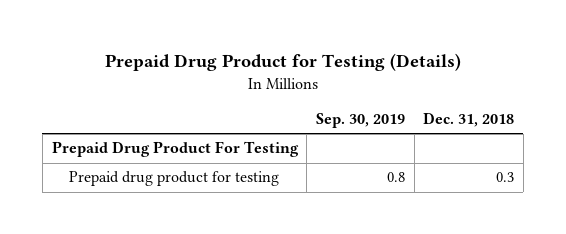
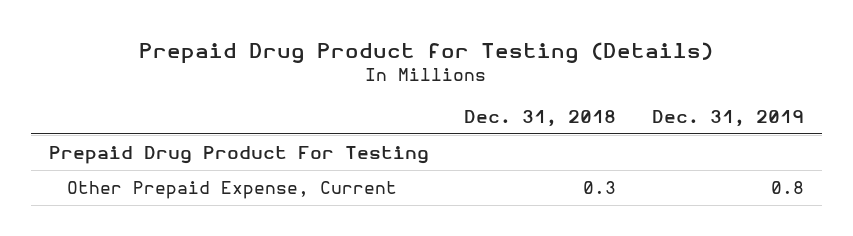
- | Sep. 30, 2019 | Dec. 31, 2018
+ | Dec. 31, 2018 | Dec. 31, 2019
- Prepaid drug product for testing | 0.8 | 0.3
+ Other Prepaid Expense, Current | 0.3 | 0.8

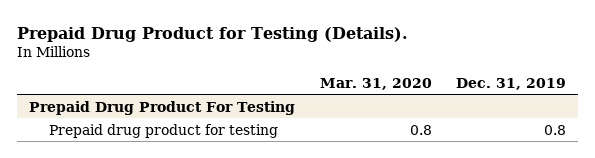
- Prepaid Drug Product for Testing (Details)
+ Prepaid Drug Product for Testing (Details).
- | Dec. 31, 2018 | Dec. 31, 2019
+ | Mar. 31, 2020 | Dec. 31, 2019
- Other Prepaid Expense, Current | 0.3 | 0.8
+ Prepaid drug product for testing | 0.8 | 0.8

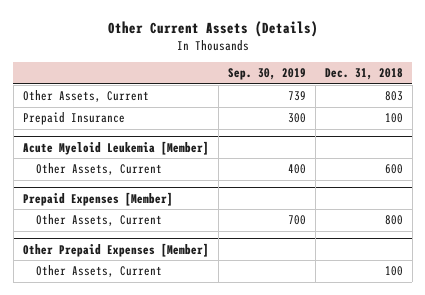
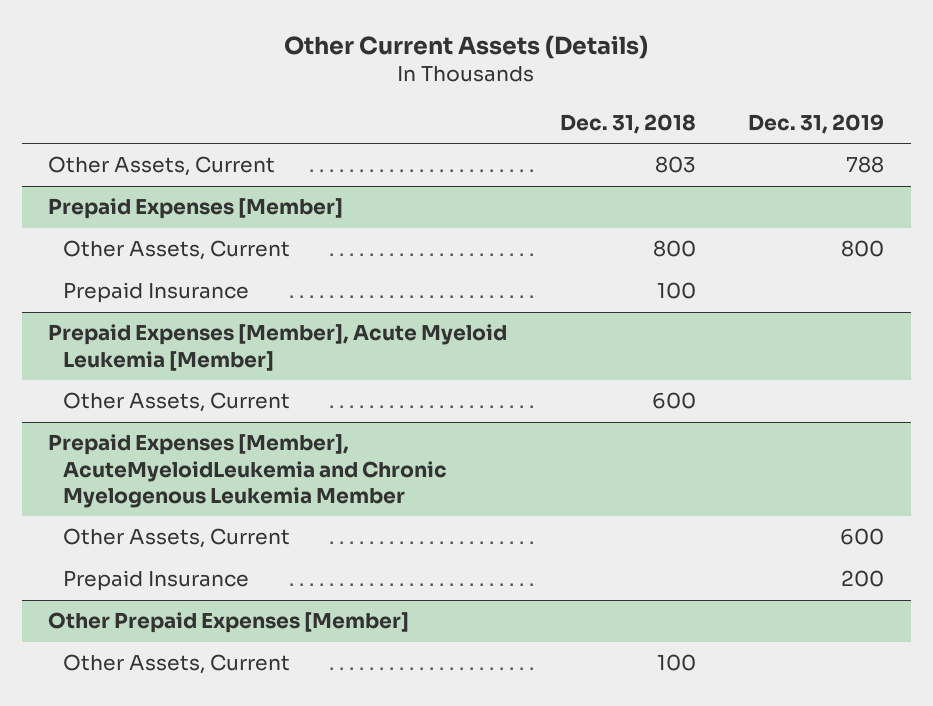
- | Sep. 30, 2019 | Dec. 31, 2018
+ | Dec. 31, 2018 | Dec. 31, 2019
- Prepaid Insurance | 300 | 100
- Acute Myeloid Leukemia [Member]
- Other Assets, Current | 400 | 600
@ Prepaid Expenses [Member]
+ Prepaid Insurance | 100 |
+ Prepaid Expenses [Member], Acute Myeloid Leukemia [Member]
+ Other Assets, Current | 600 |
+ Prepaid Expenses [Member], AcuteMyeloidLeukemia and Chronic Myelogenous Leukemia Member
+ Other Assets, Current | | 600
+ Prepaid Insurance | | 200

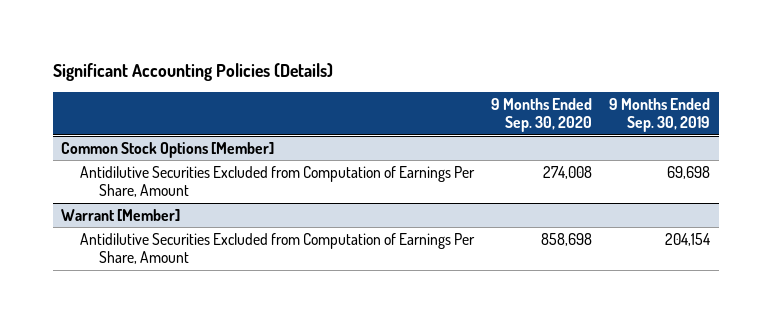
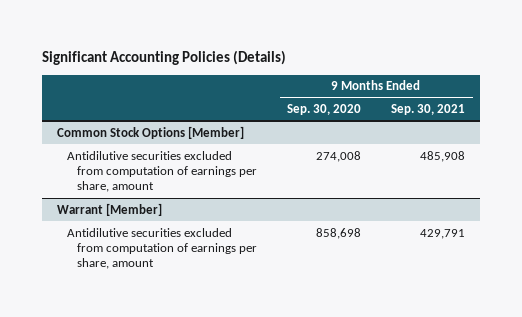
- | 9 Months Ended Sep. 30, 2020 | 9 Months Ended Sep. 30, 2019
+ | 9 Months Ended Sep. 30, 2020 | 9 Months Ended Sep. 30, 2021
@ Common Stock Options [Member]
- Antidilutive Securities Excluded from Computation of Earnings Per Share, Amount | 274,008 | 69,698
+ Antidilutive securities excluded from computation of earnings per share, amount | 274,008 | 485,908
@ Warrant [Member]
- Antidilutive Securities Excluded from Computation of Earnings Per Share, Amount | 858,698 | 204,154
+ Antidilutive securities excluded from computation of earnings per share, amount | 858,698 | 429,791

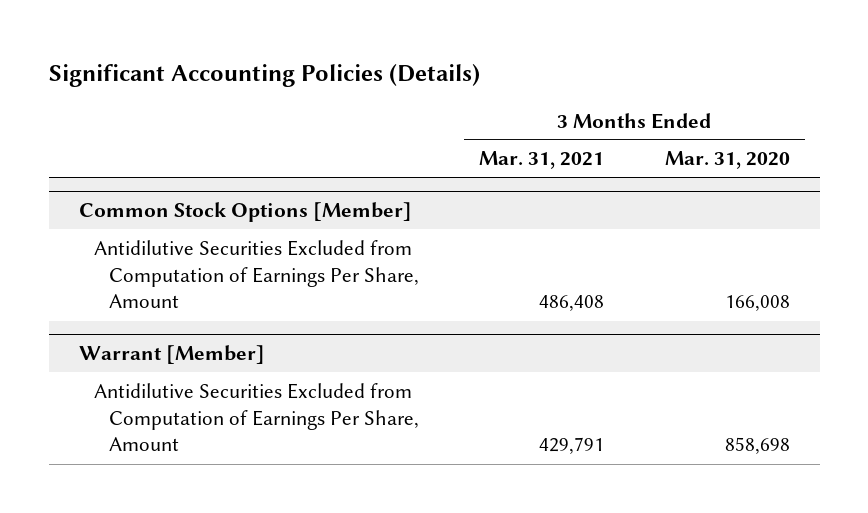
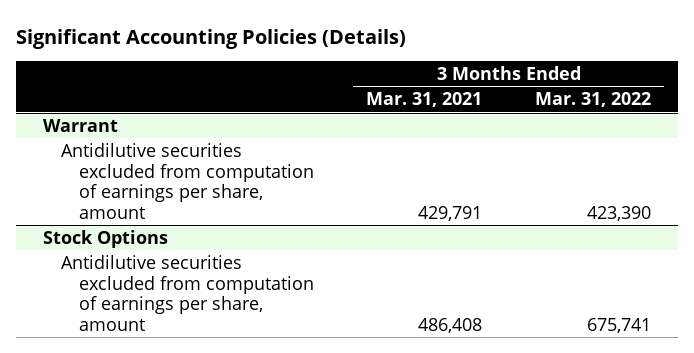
- | 3 Months Ended Mar. 31, 2021 | 3 Months Ended Mar. 31, 2020
+ | 3 Months Ended Mar. 31, 2021 | 3 Months Ended Mar. 31, 2022
- Common Stock Options [Member]
- Antidilutive Securities Excluded from Computation of Earnings Per Share, Amount | 486,408 | 166,008
- Warrant [Member]
- Antidilutive Securities Excluded from Computation of Earnings Per Share, Amount | 429,791 | 858,698
+ Warrant
+ Antidilutive securities excluded from computation of earnings per share, amount | 429,791 | 423,390
+ Stock Options
+ Antidilutive securities excluded from computation of earnings per share, amount | 486,408 | 675,741

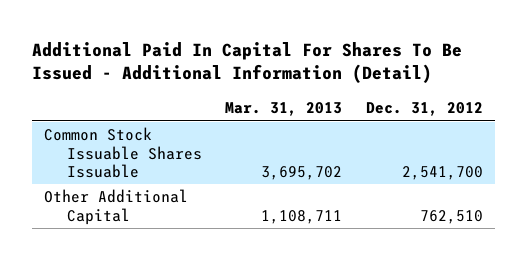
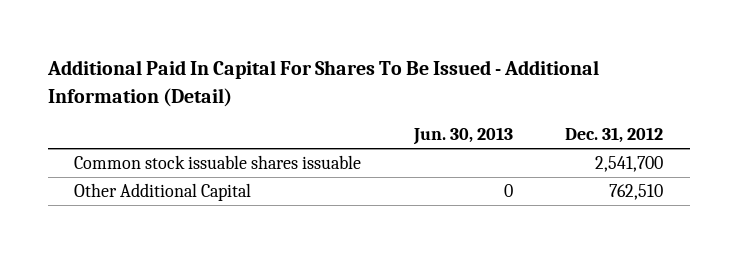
- | Mar. 31, 2013 | Dec. 31, 2012
+ | Jun. 30, 2013 | Dec. 31, 2012
- Common Stock Issuable Shares Issuable | 3,695,702 | 2,541,700
+ Common stock issuable shares issuable | | 2,541,700

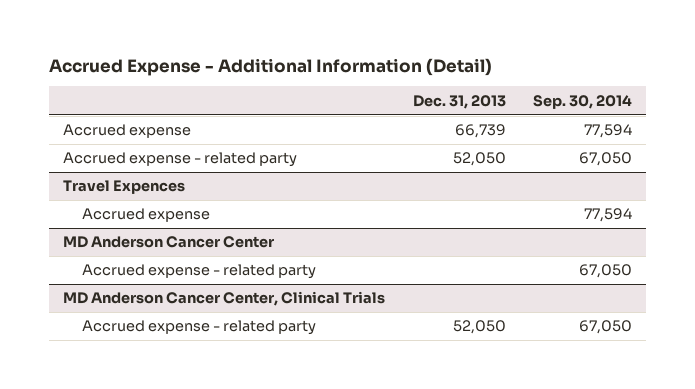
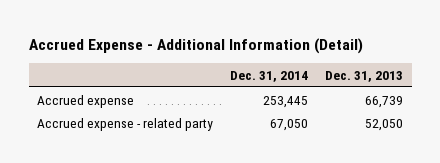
- | Dec. 31, 2013 | Sep. 30, 2014
+ | Dec. 31, 2014 | Dec. 31, 2013
- Travel Expences
- Accrued expense | | 77,594
- MD Anderson Cancer Center
- Accrued expense - related party | | 67,050
- MD Anderson Cancer Center, Clinical Trials
- Accrued expense - related party | 52,050 | 67,050

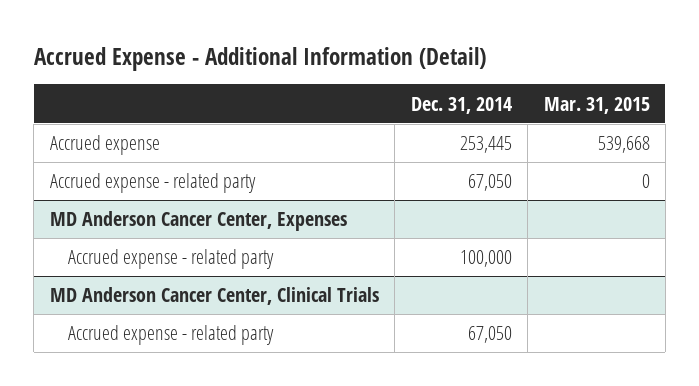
- | Dec. 31, 2014 | Dec. 31, 2013
+ | Dec. 31, 2014 | Mar. 31, 2015
+ MD Anderson Cancer Center, Expenses
+ Accrued expense - related party | 100,000 |
+ MD Anderson Cancer Center, Clinical Trials
+ Accrued expense - related party | 67,050 |

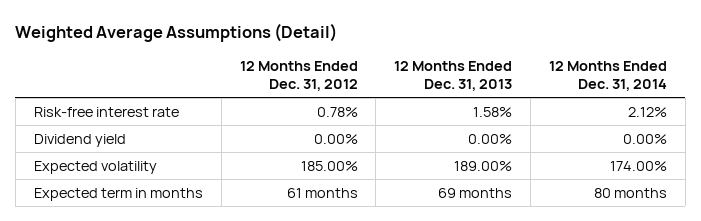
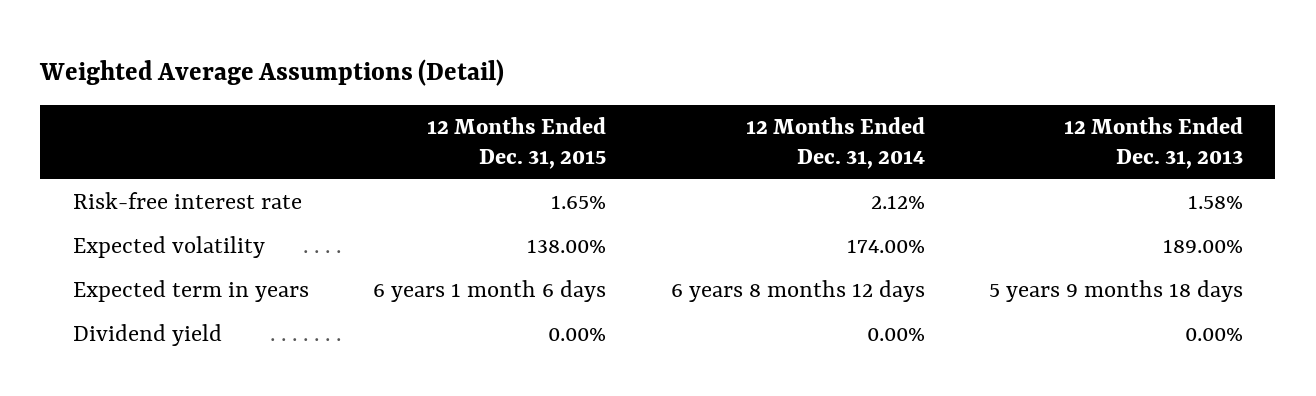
- | 12 Months Ended Dec. 31, 2012 | 12 Months Ended Dec. 31, 2013 | 12 Months Ended Dec. 31, 2014
+ | 12 Months Ended Dec. 31, 2015 | 12 Months Ended Dec. 31, 2014 | 12 Months Ended Dec. 31, 2013
- Expected term in months | 61 months | 69 months | 80 months
+ Expected term in years | 6 years 1 month 6 days | 6 years 8 months 12 days | 5 years 9 months 18 days
moved down: Dividend yield | 0.00% | 0.00% | 0.00%

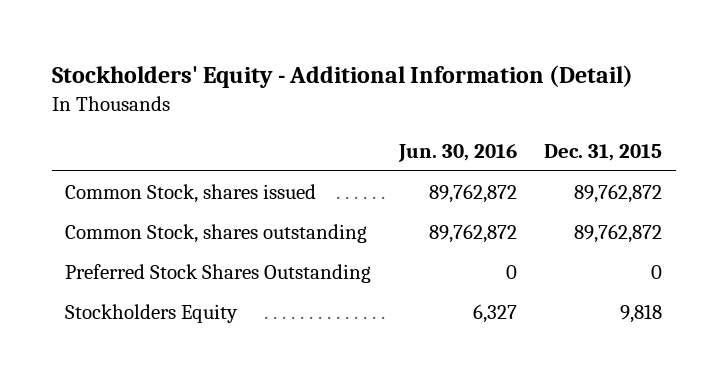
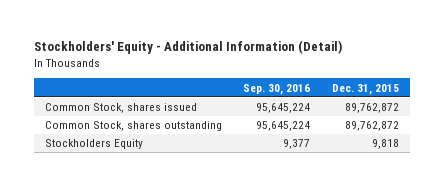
- | Jun. 30, 2016 | Dec. 31, 2015
+ | Sep. 30, 2016 | Dec. 31, 2015
- Preferred Stock Shares Outstanding | 0 | 0

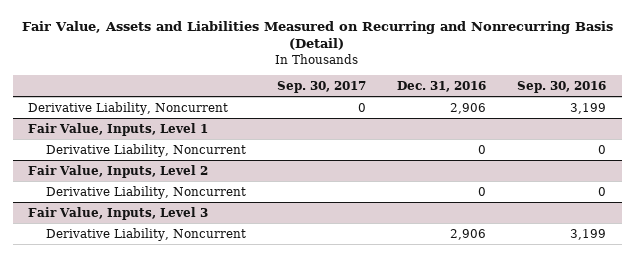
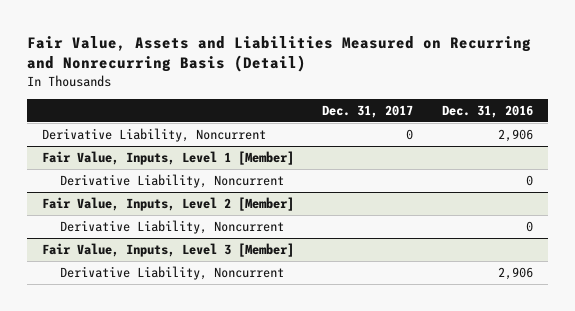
- | Sep. 30, 2017 | Dec. 31, 2016 | Sep. 30, 2016
+ | Dec. 31, 2017 | Dec. 31, 2016
- Fair Value, Inputs, Level 1
+ Fair Value, Inputs, Level 1 [Member]
- Fair Value, Inputs, Level 2
+ Fair Value, Inputs, Level 2 [Member]
- Fair Value, Inputs, Level 3
+ Fair Value, Inputs, Level 3 [Member]

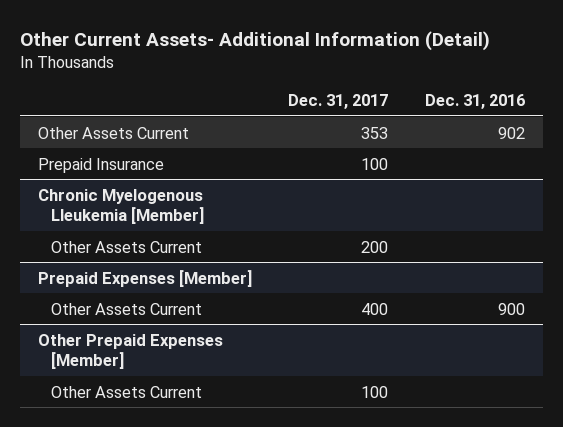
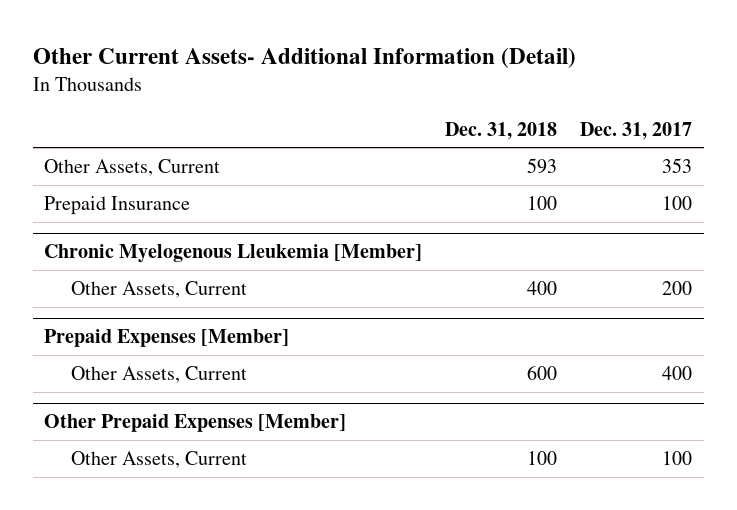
- | Dec. 31, 2017 | Dec. 31, 2016
+ | Dec. 31, 2018 | Dec. 31, 2017
- Other Assets Current | 353 | 902
+ Other Assets, Current | 593 | 353
@ Chronic Myelogenous Lleukemia [Member]
- Other Assets Current | 200 |
+ Other Assets, Current | 400 | 200
@ Prepaid Expenses [Member]
- Other Assets Current | 400 | 900
+ Other Assets, Current | 600 | 400
@ Other Prepaid Expenses [Member]
- Other Assets Current | 100 |
+ Other Assets, Current | 100 | 100

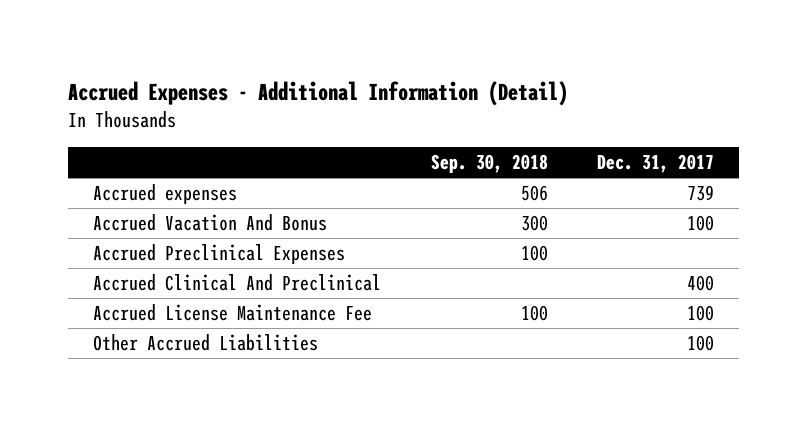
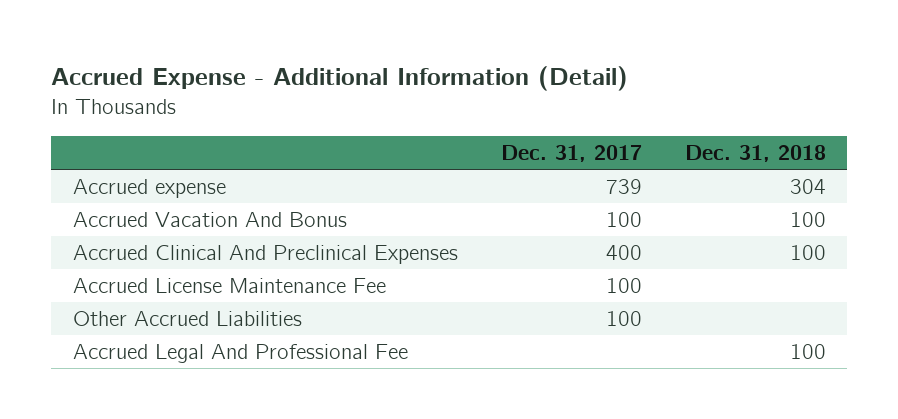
- Accrued Expenses - Additional Information (Detail)
+ Accrued Expense - Additional Information (Detail)
- | Sep. 30, 2018 | Dec. 31, 2017
+ | Dec. 31, 2017 | Dec. 31, 2018
- Accrued expenses | 506 | 739
+ Accrued expense | 739 | 304
- Accrued Preclinical Expenses | 100 |
- Accrued Clinical And Preclinical | | 400
+ Accrued Clinical And Preclinical Expenses | 400 | 100
+ Accrued Legal And Professional Fee | | 100

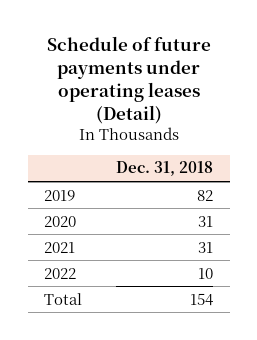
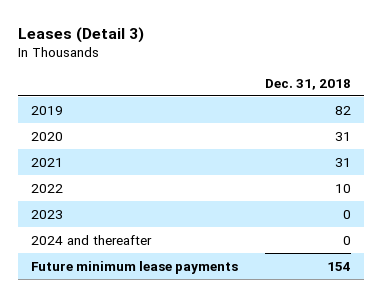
- Schedule of future payments under operating leases (Detail)
+ Leases (Detail 3)
- Total | 154
+ 2023 | 0
+ 2024 and thereafter | 0
+ Future minimum lease payments | 154

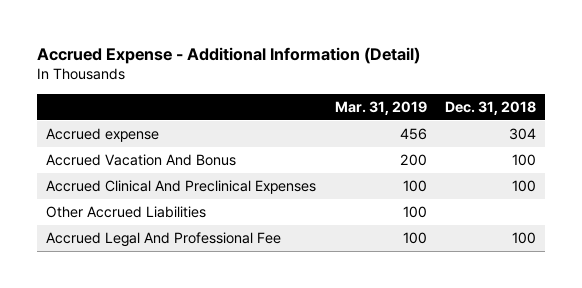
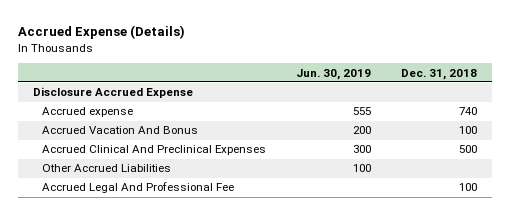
- Accrued Expense - Additional Information (Detail)
+ Accrued Expense (Details)
- | Mar. 31, 2019 | Dec. 31, 2018
+ | Jun. 30, 2019 | Dec. 31, 2018
- Accrued expense | 456 | 304
+ Disclosure Accrued Expense
+ Accrued expense | 555 | 740
- Accrued Clinical And Preclinical Expenses | 100 | 100
+ Accrued Clinical And Preclinical Expenses | 300 | 500

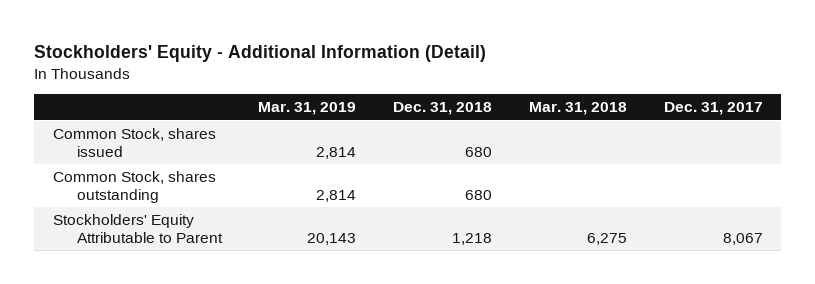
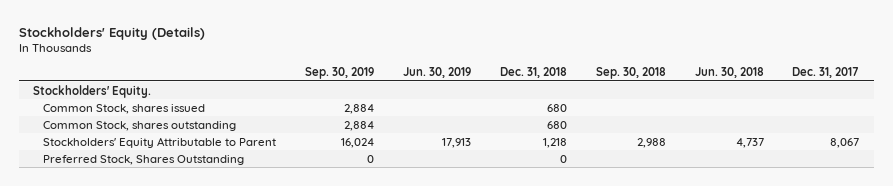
- Stockholders' Equity - Additional Information (Detail)
+ Stockholders' Equity (Details)
- | Mar. 31, 2019 | Dec. 31, 2018 | Mar. 31, 2018 | Dec. 31, 2017
+ | Sep. 30, 2019 | Jun. 30, 2019 | Dec. 31, 2018 | Sep. 30, 2018 | Jun. 30, 2018 | Dec. 31, 2017
+ Stockholders' Equity.
+ Preferred Stock, Shares Outstanding | 0 | | 0 | | |

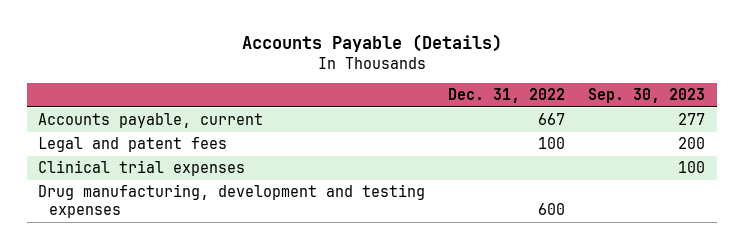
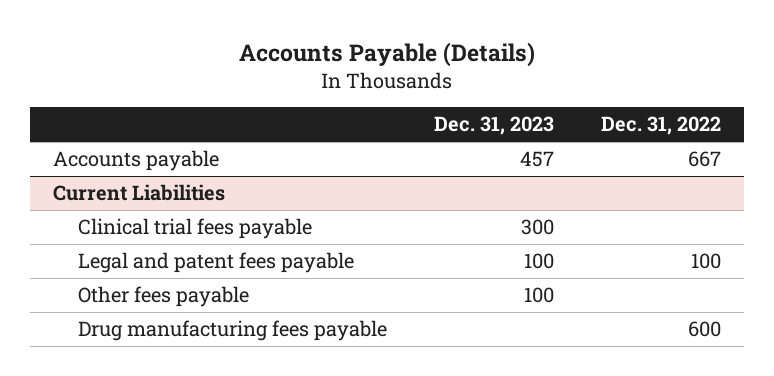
- | Dec. 31, 2022 | Sep. 30, 2023
+ | Dec. 31, 2023 | Dec. 31, 2022
- Accounts payable, current | 667 | 277
- Legal and patent fees | 100 | 200
- Clinical trial expenses | | 100
- Drug manufacturing, development and testing expenses | 600 |
+ Accounts payable | 457 | 667
+ Current Liabilities
+ Clinical trial fees payable | 300 |
+ Legal and patent fees payable | 100 | 100
+ Other fees payable | 100 |
+ Drug manufacturing fees payable | | 600

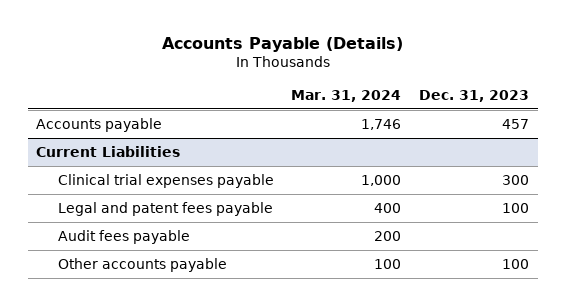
- | Dec. 31, 2023 | Dec. 31, 2022
+ | Mar. 31, 2024 | Dec. 31, 2023
@ Current Liabilities
- Clinical trial fees payable | 300 |
+ Clinical trial expenses payable | 1,000 | 300
- Other fees payable | 100 |
- Drug manufacturing fees payable | | 600
+ Audit fees payable | 200 |
+ Other accounts payable | 100 | 100

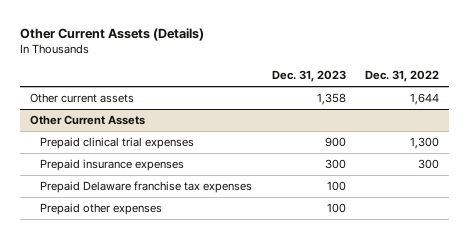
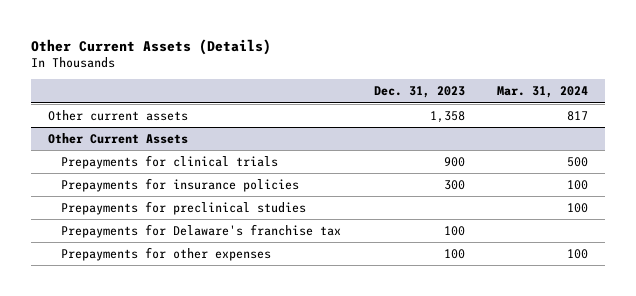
- | Dec. 31, 2023 | Dec. 31, 2022
+ | Dec. 31, 2023 | Mar. 31, 2024
@ Other Current Assets
- Prepaid clinical trial expenses | 900 | 1,300
- Prepaid insurance expenses | 300 | 300
- Prepaid Delaware franchise tax expenses | 100 |
- Prepaid other expenses | 100 |
+ Prepayments for clinical trials | 900 | 500
+ Prepayments for insurance policies | 300 | 100
+ Prepayments for preclinical studies | | 100
+ Prepayments for Delaware's franchise tax | 100 |
+ Prepayments for other expenses | 100 | 100

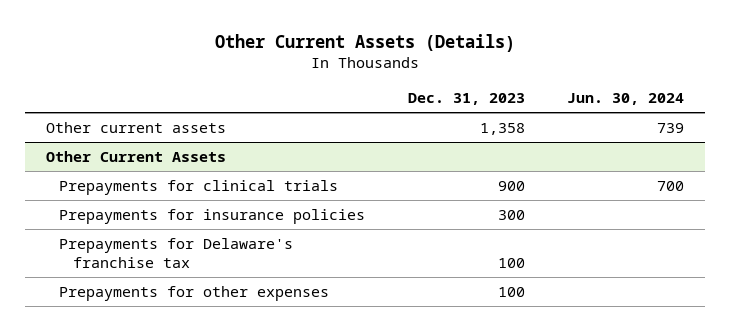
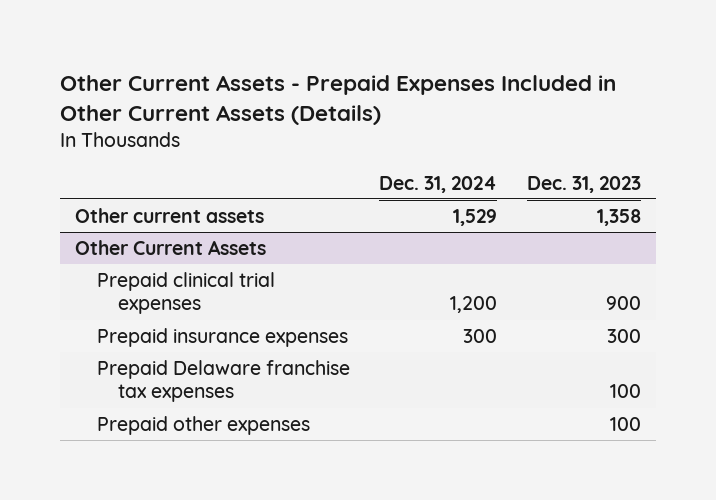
- Other Current Assets (Details)
+ Other Current Assets - Prepaid Expenses Included in Other Current Assets (Details)
- | Dec. 31, 2023 | Jun. 30, 2024
+ | Dec. 31, 2024 | Dec. 31, 2023
@ Other Current Assets
- Prepayments for clinical trials | 900 | 700
- Prepayments for insurance policies | 300 |
- Prepayments for Delaware's franchise tax | 100 |
- Prepayments for other expenses | 100 |
+ Prepaid clinical trial expenses | 1,200 | 900
+ Prepaid insurance expenses | 300 | 300
+ Prepaid Delaware franchise tax expenses | | 100
+ Prepaid other expenses | | 100

